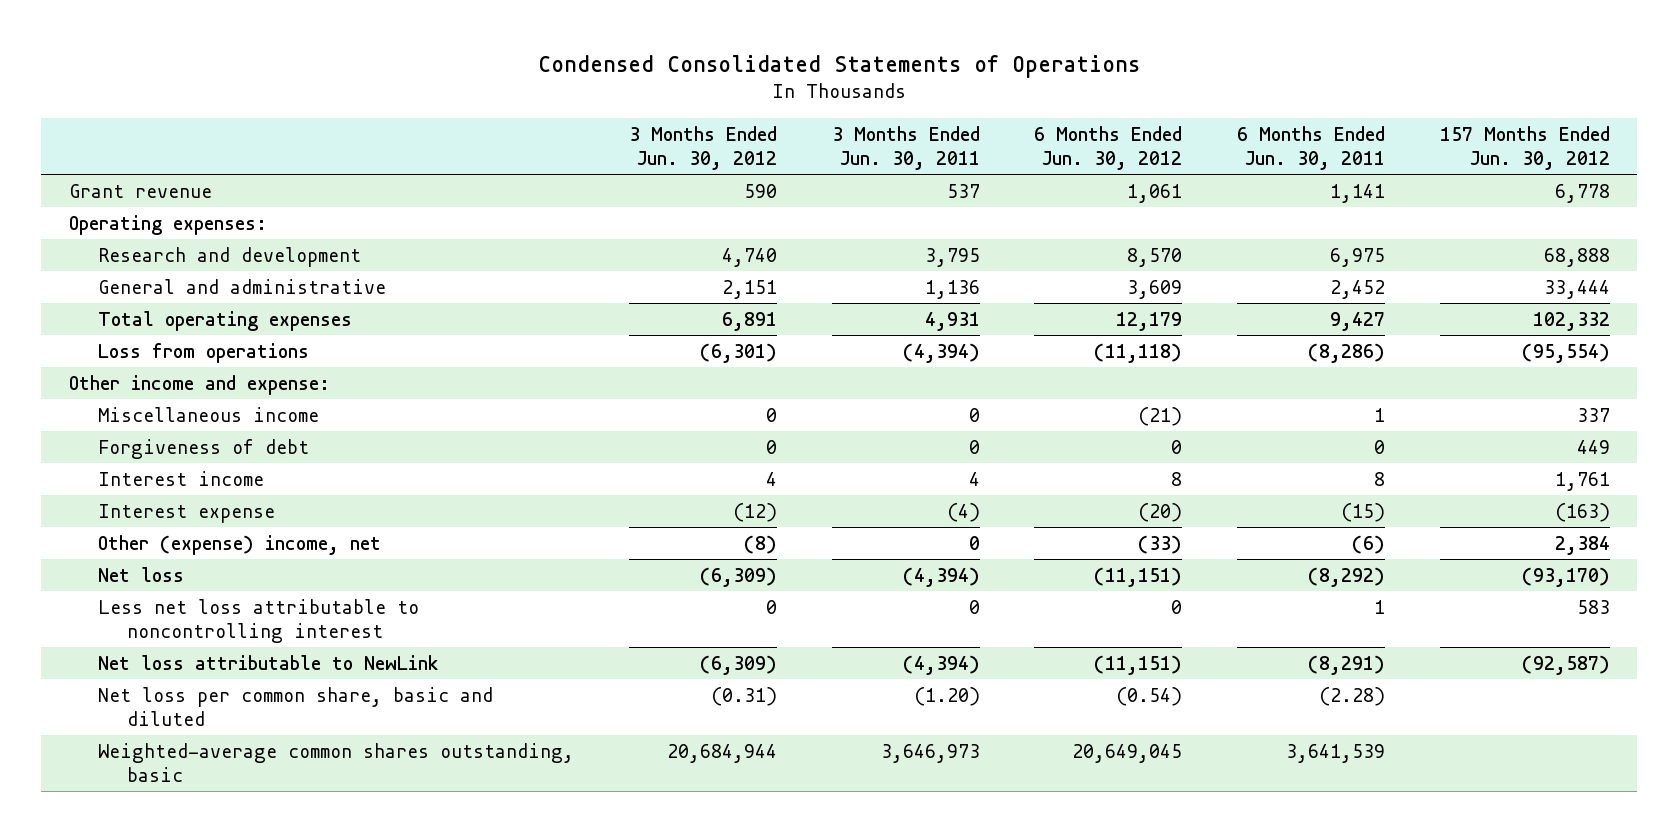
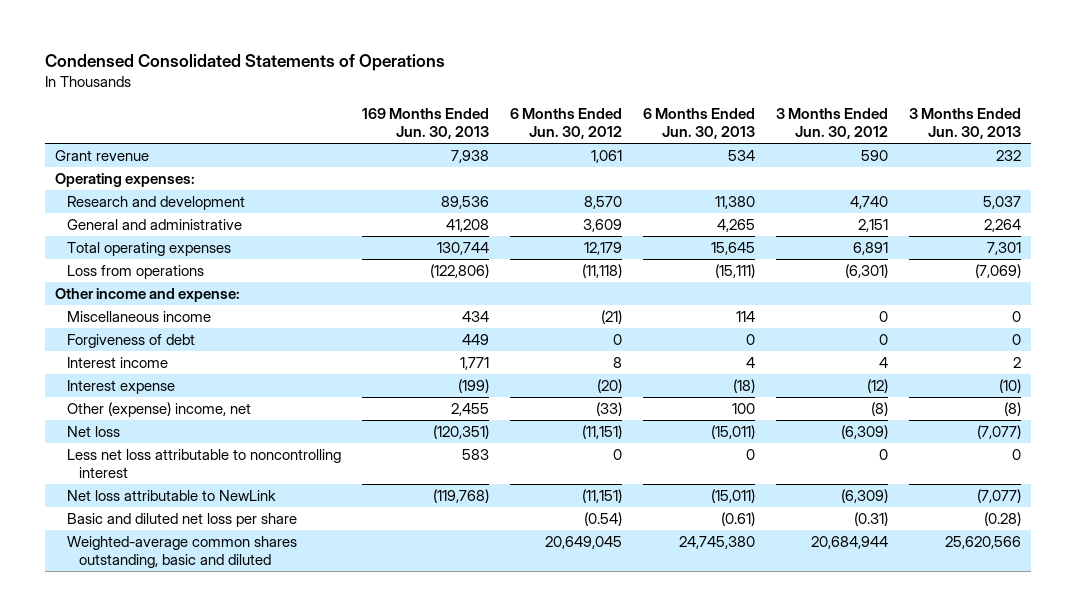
- | 3 Months Ended Jun. 30, 2012 | 3 Months Ended Jun. 30, 2011 | 6 Months Ended Jun. 30, 2012 | 6 Months Ended Jun. 30, 2011 | 157 Months Ended Jun. 30, 2012
+ | 169 Months Ended Jun. 30, 2013 | 6 Months Ended Jun. 30, 2012 | 6 Months Ended Jun. 30, 2013 | 3 Months Ended Jun. 30, 2012 | 3 Months Ended Jun. 30, 2013
- Net loss per common share, basic and diluted | (0.31) | (1.20) | (0.54) | (2.28) |
- Weighted-average common shares outstanding, basic | 20,684,944 | 3,646,973 | 20,649,045 | 3,641,539 |
+ Basic and diluted net loss per share | | (0.54) | (0.61) | (0.31) | (0.28)
+ Weighted-average common shares outstanding, basic and diluted | | 20,649,045 | 24,745,380 | 20,684,944 | 25,620,566

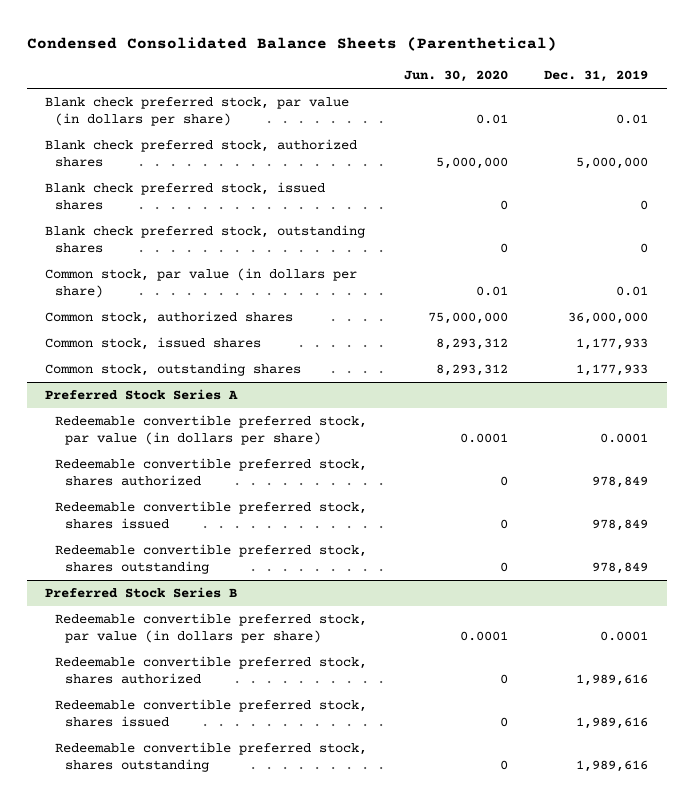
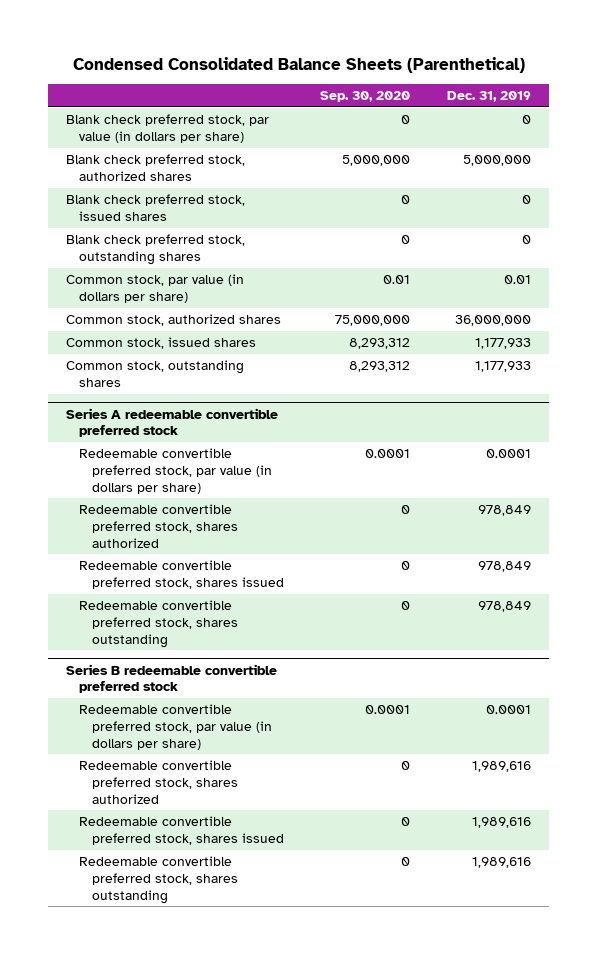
- | Jun. 30, 2020 | Dec. 31, 2019
+ | Sep. 30, 2020 | Dec. 31, 2019
- Blank check preferred stock, par value (in dollars per share) | 0.01 | 0.01
+ Blank check preferred stock, par value (in dollars per share) | 0 | 0
- Preferred Stock Series A
+ Series A redeemable convertible preferred stock
- Preferred Stock Series B
+ Series B redeemable convertible preferred stock

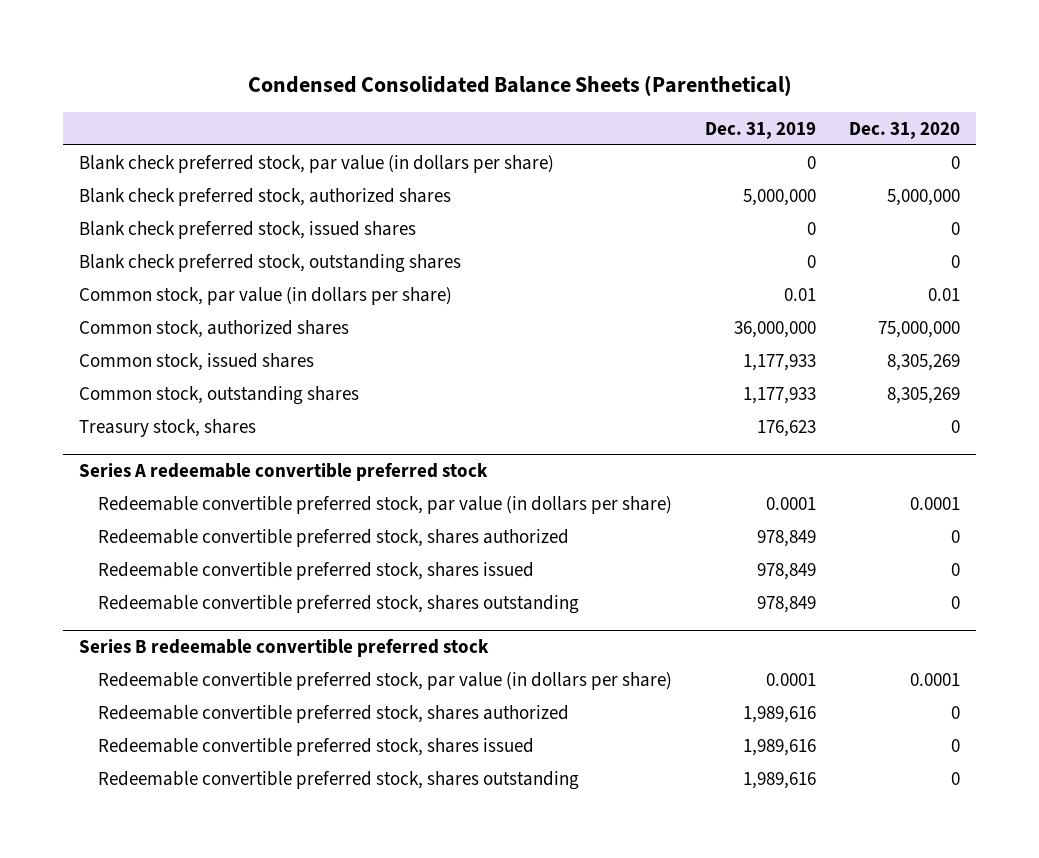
- | Sep. 30, 2020 | Dec. 31, 2019
+ | Dec. 31, 2019 | Dec. 31, 2020
+ Treasury stock, shares | 176,623 | 0

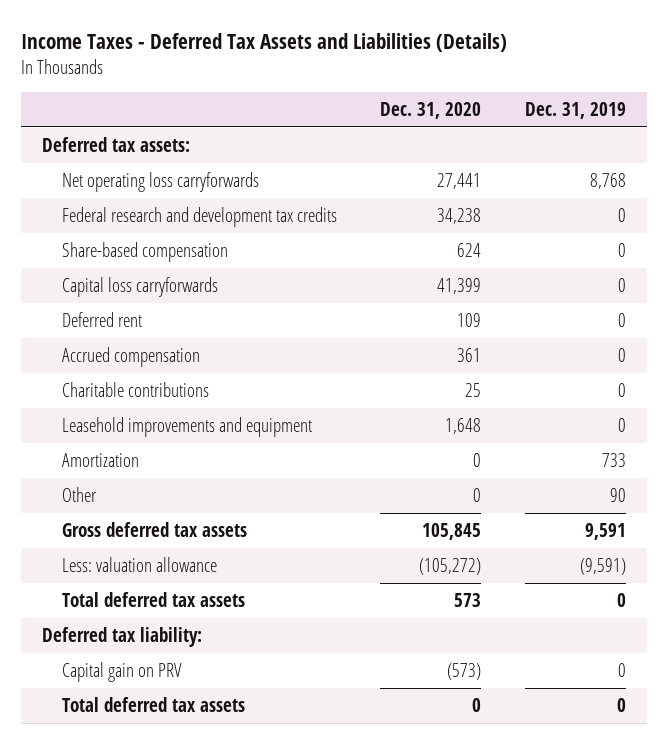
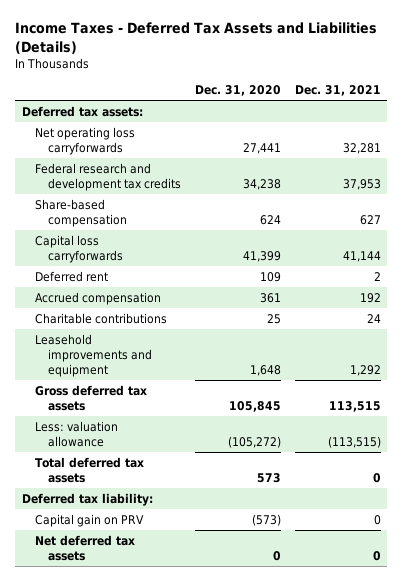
- | Dec. 31, 2020 | Dec. 31, 2019
+ | Dec. 31, 2020 | Dec. 31, 2021
- Amortization | 0 | 733
- Other | 0 | 90
- Total deferred tax assets | 0 | 0
+ Net deferred tax assets | 0 | 0

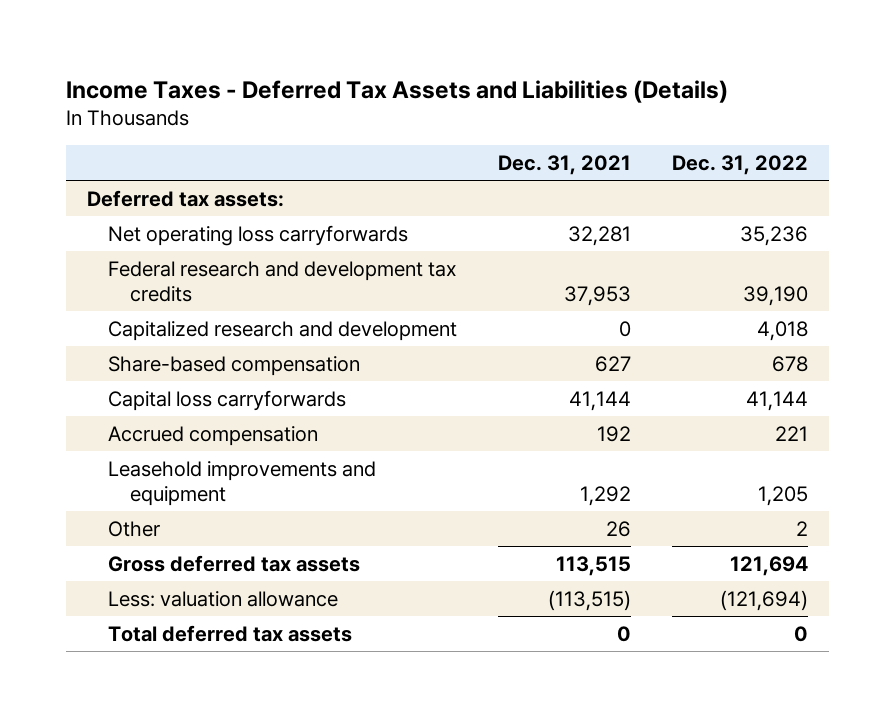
- | Dec. 31, 2020 | Dec. 31, 2021
+ | Dec. 31, 2021 | Dec. 31, 2022
+ Capitalized research and development | 0 | 4,018
- Deferred rent | 109 | 2
- Charitable contributions | 25 | 24
+ Other | 26 | 2
- Deferred tax liability:
- Capital gain on PRV | (573) | 0
- Net deferred tax assets | 0 | 0

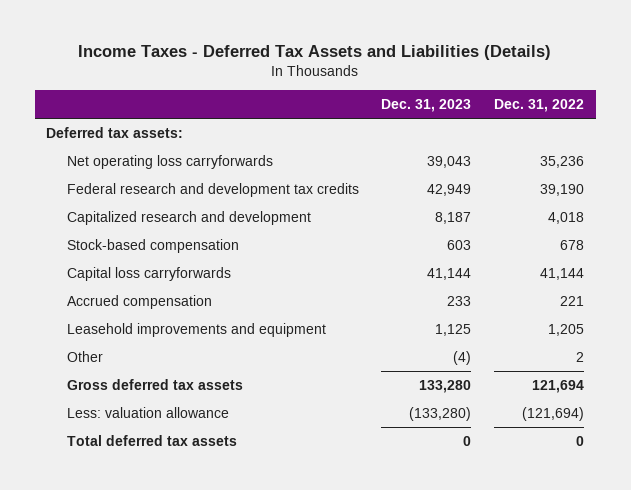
- | Dec. 31, 2021 | Dec. 31, 2022
+ | Dec. 31, 2023 | Dec. 31, 2022
- Share-based compensation | 627 | 678
+ Stock-based compensation | 603 | 678

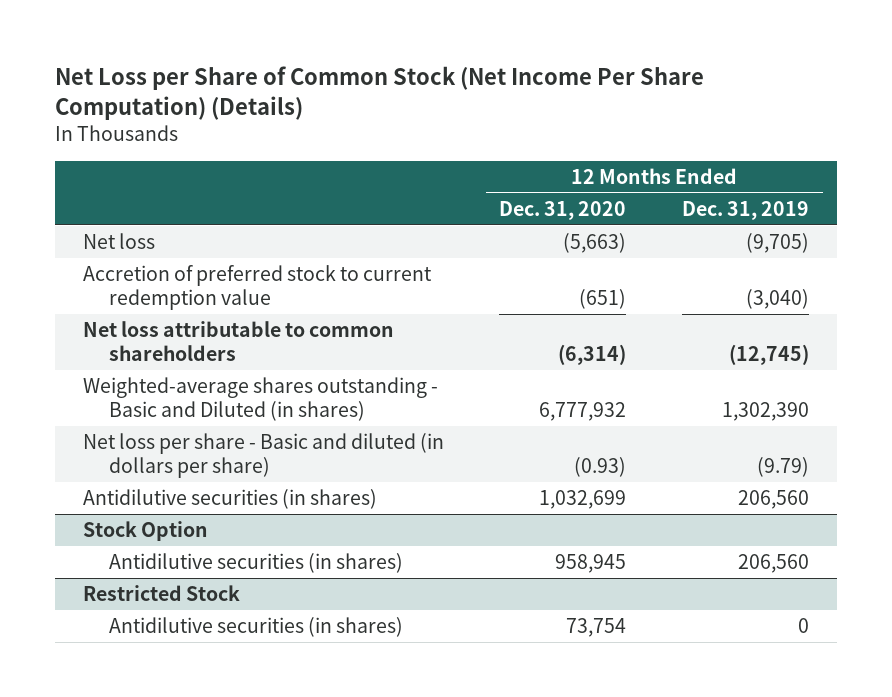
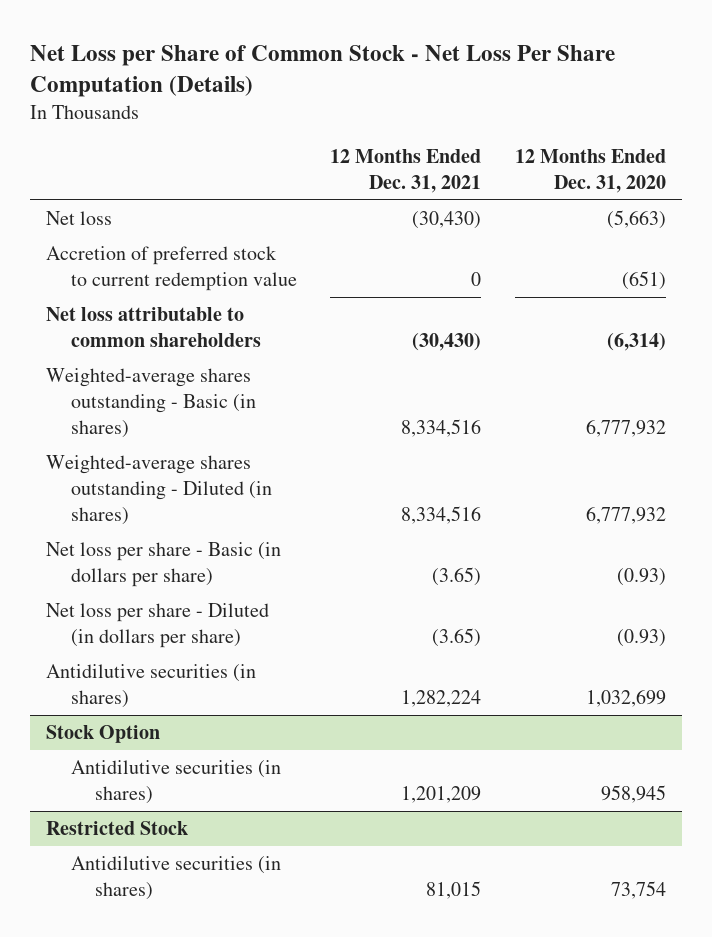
- Net Loss per Share of Common Stock (Net Income Per Share Computation) (Details)
+ Net Loss per Share of Common Stock - Net Loss Per Share Computation (Details)
- | 12 Months Ended Dec. 31, 2020 | 12 Months Ended Dec. 31, 2019
+ | 12 Months Ended Dec. 31, 2021 | 12 Months Ended Dec. 31, 2020
- Weighted-average shares outstanding - Basic and Diluted (in shares) | 6,777,932 | 1,302,390
- Net loss per share - Basic and diluted (in dollars per share) | (0.93) | (9.79)
+ Weighted-average shares outstanding - Basic (in shares) | 8,334,516 | 6,777,932
+ Weighted-average shares outstanding - Diluted (in shares) | 8,334,516 | 6,777,932
+ Net loss per share - Basic (in dollars per share) | (3.65) | (0.93)
+ Net loss per share - Diluted (in dollars per share) | (3.65) | (0.93)

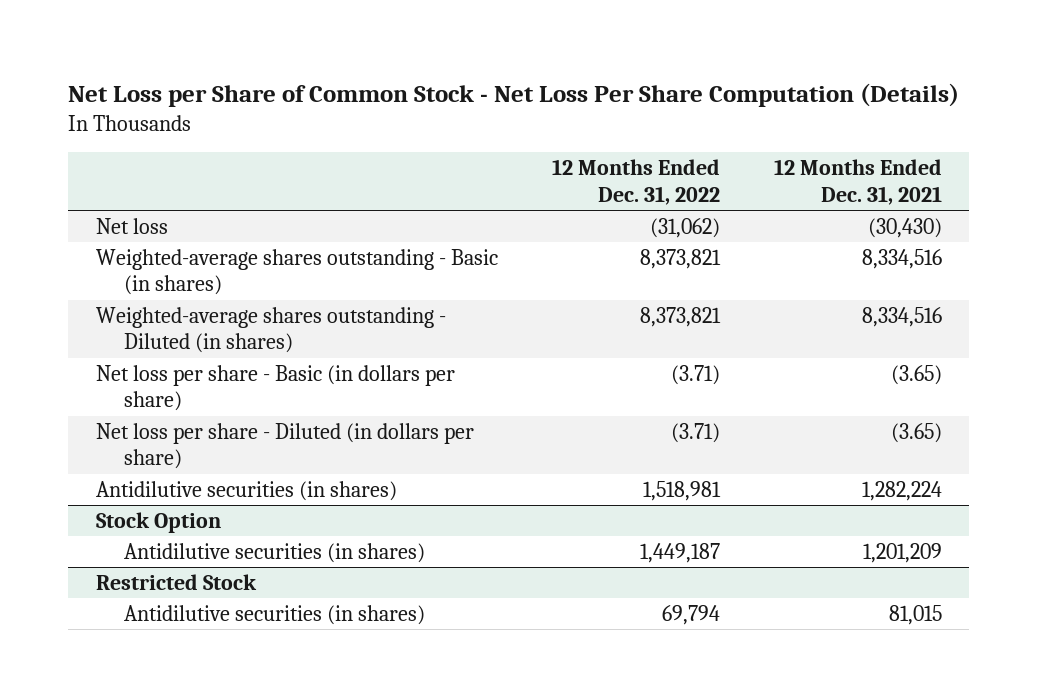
- | 12 Months Ended Dec. 31, 2021 | 12 Months Ended Dec. 31, 2020
+ | 12 Months Ended Dec. 31, 2022 | 12 Months Ended Dec. 31, 2021
- Accretion of preferred stock to current redemption value | 0 | (651)
- Net loss attributable to common shareholders | (30,430) | (6,314)

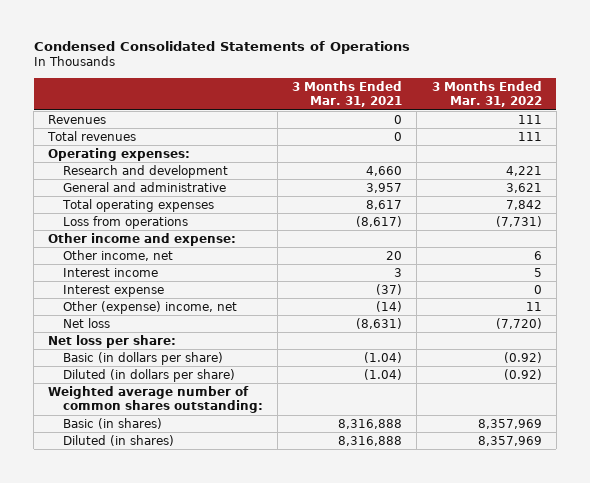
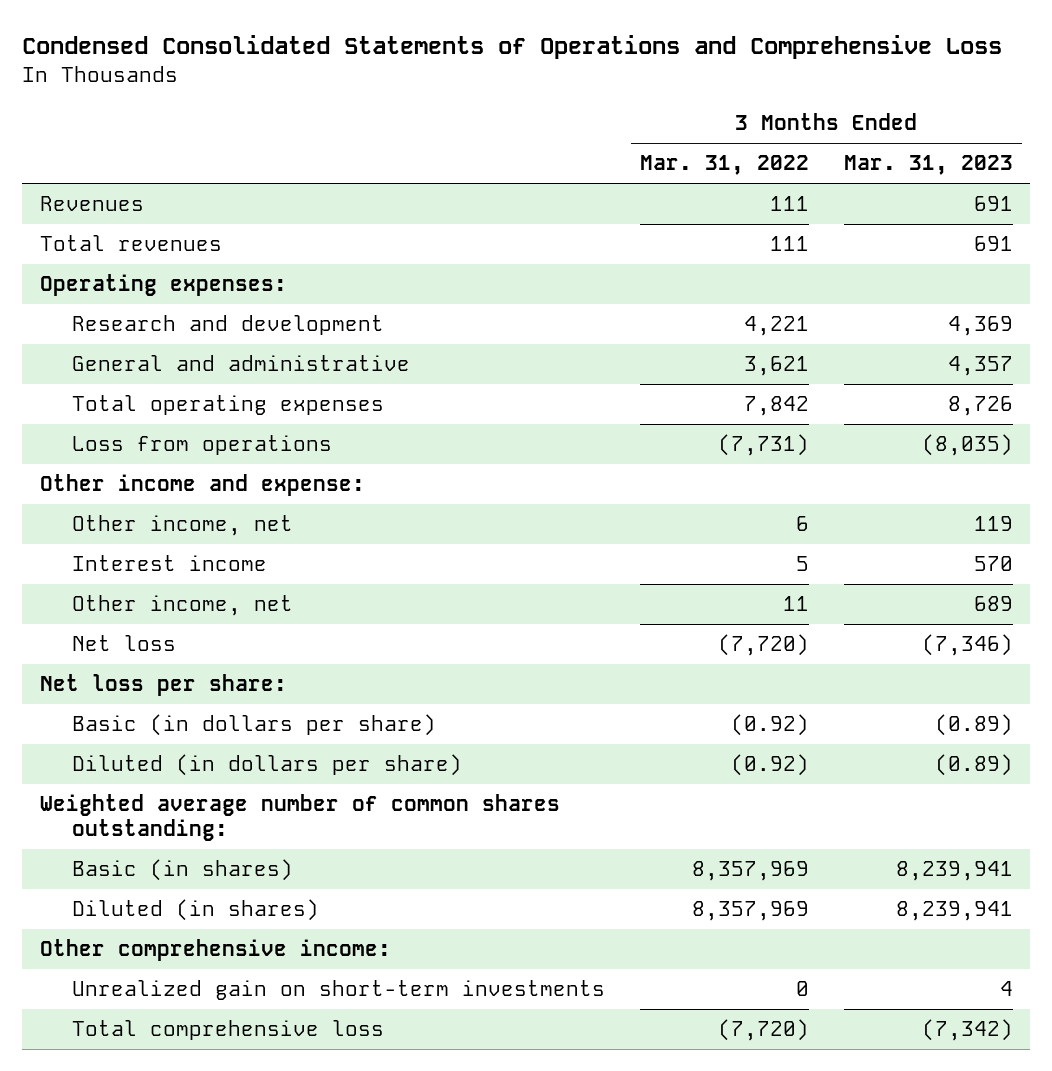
- Condensed Consolidated Statements of Operations
+ Condensed Consolidated Statements of Operations and Comprehensive Loss
- | 3 Months Ended Mar. 31, 2021 | 3 Months Ended Mar. 31, 2022
+ | 3 Months Ended Mar. 31, 2022 | 3 Months Ended Mar. 31, 2023
- Interest expense | (37) | 0
- Other (expense) income, net | (14) | 11
+ Other income, net | 11 | 689
+ Other comprehensive income:
+ Unrealized gain on short-term investments | 0 | 4
+ Total comprehensive loss | (7,720) | (7,342)

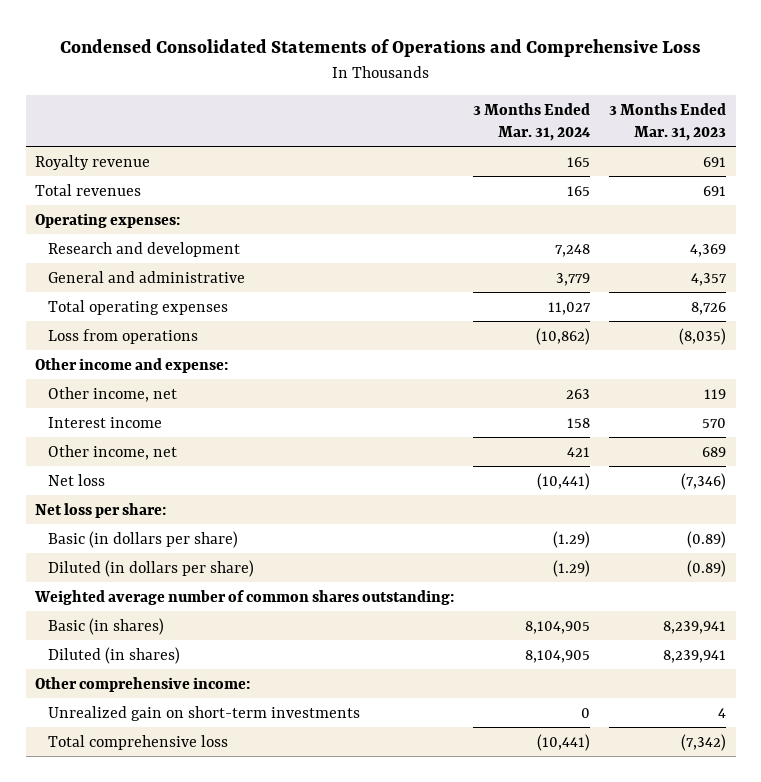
- | 3 Months Ended Mar. 31, 2022 | 3 Months Ended Mar. 31, 2023
+ | 3 Months Ended Mar. 31, 2024 | 3 Months Ended Mar. 31, 2023
- Revenues | 111 | 691
+ Royalty revenue | 165 | 691

